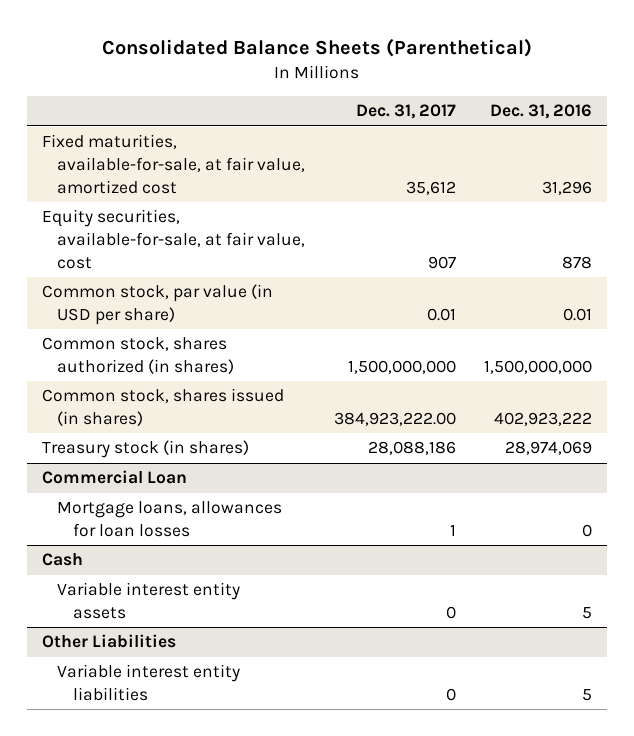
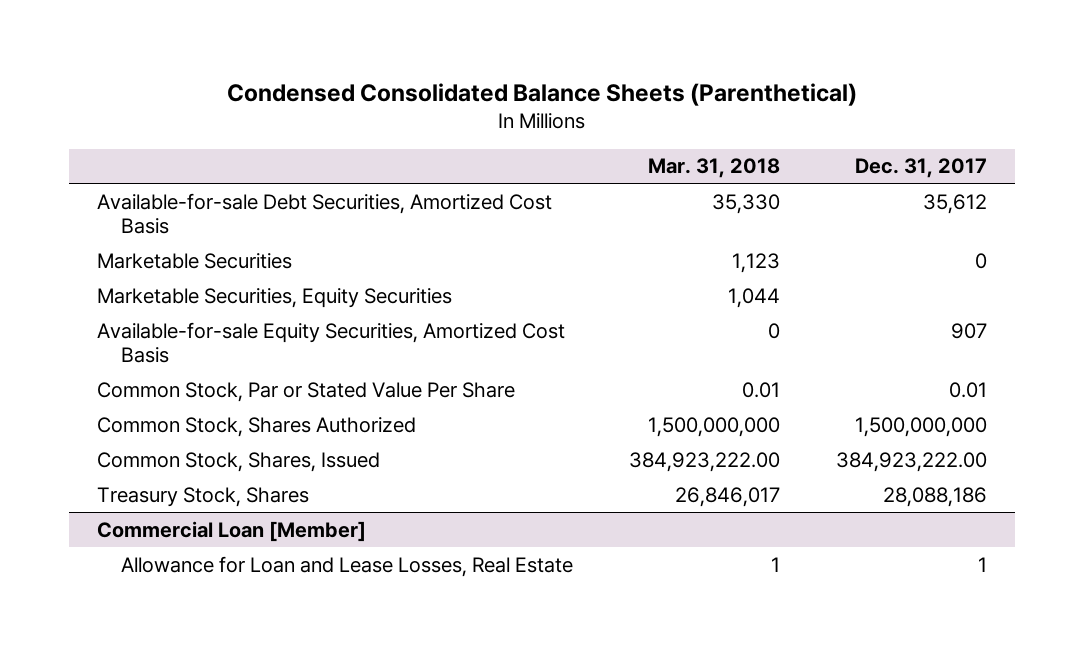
- Consolidated Balance Sheets (Parenthetical)
+ Condensed Consolidated Balance Sheets (Parenthetical)
- | Dec. 31, 2017 | Dec. 31, 2016
+ | Mar. 31, 2018 | Dec. 31, 2017
- Fixed maturities, available-for-sale, at fair value, amortized cost | 35,612 | 31,296
- Equity securities, available-for-sale, at fair value, cost | 907 | 878
- Common stock, par value (in USD per share) | 0.01 | 0.01
- Common stock, shares authorized (in shares) | 1,500,000,000 | 1,500,000,000
- Common stock, shares issued (in shares) | 384,923,222.00 | 402,923,222
- Treasury stock (in shares) | 28,088,186 | 28,974,069
- Commercial Loan
- Mortgage loans, allowances for loan losses | 1 | 0
- Cash
- Variable interest entity assets | 0 | 5
- Other Liabilities
- Variable interest entity liabilities | 0 | 5
+ Available-for-sale Debt Securities, Amortized Cost Basis | 35,330 | 35,612
+ Marketable Securities | 1,123 | 0
+ Marketable Securities, Equity Securities | 1,044 |
+ Available-for-sale Equity Securities, Amortized Cost Basis | 0 | 907
+ Common Stock, Par or Stated Value Per Share | 0.01 | 0.01
+ Common Stock, Shares Authorized | 1,500,000,000 | 1,500,000,000
+ Common Stock, Shares, Issued | 384,923,222.00 | 384,923,222.00
+ Treasury Stock, Shares | 26,846,017 | 28,088,186
+ Commercial Loan [Member]
+ Allowance for Loan and Lease Losses, Real Estate | 1 | 1

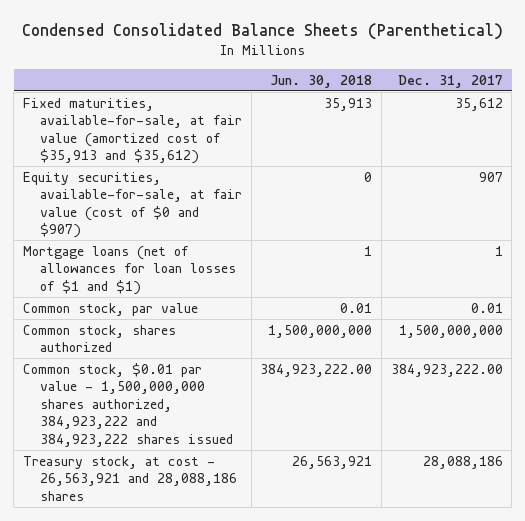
- | Mar. 31, 2018 | Dec. 31, 2017
+ | Jun. 30, 2018 | Dec. 31, 2017
- Available-for-sale Debt Securities, Amortized Cost Basis | 35,330 | 35,612
- Marketable Securities | 1,123 | 0
- Marketable Securities, Equity Securities | 1,044 |
- Available-for-sale Equity Securities, Amortized Cost Basis | 0 | 907
- Common Stock, Par or Stated Value Per Share | 0.01 | 0.01
- Common Stock, Shares Authorized | 1,500,000,000 | 1,500,000,000
- Common Stock, Shares, Issued | 384,923,222.00 | 384,923,222.00
- Treasury Stock, Shares | 26,846,017 | 28,088,186
- Commercial Loan [Member]
- Allowance for Loan and Lease Losses, Real Estate | 1 | 1
+ Fixed maturities, available-for-sale, at fair value (amortized cost of $35,913 and $35,612) | 35,913 | 35,612
+ Equity securities, available-for-sale, at fair value (cost of $0 and $907) | 0 | 907
+ Mortgage loans (net of allowances for loan losses of $1 and $1) | 1 | 1
+ Common stock, par value | 0.01 | 0.01
+ Common stock, shares authorized | 1,500,000,000 | 1,500,000,000
+ Common stock, $0.01 par value - 1,500,000,000 shares authorized, 384,923,222 and 384,923,222 shares issued | 384,923,222.00 | 384,923,222.00
+ Treasury stock, at cost - 26,563,921 and 28,088,186 shares | 26,563,921 | 28,088,186

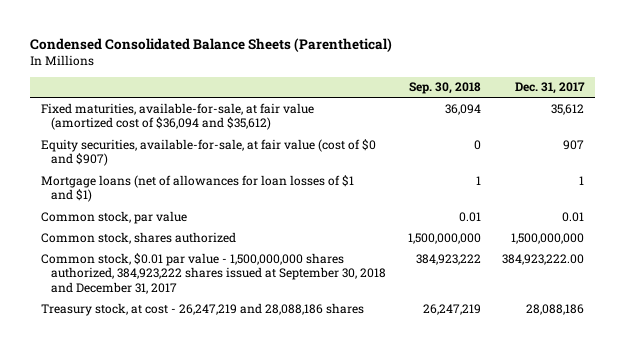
- | Jun. 30, 2018 | Dec. 31, 2017
+ | Sep. 30, 2018 | Dec. 31, 2017
- Fixed maturities, available-for-sale, at fair value (amortized cost of $35,913 and $35,612) | 35,913 | 35,612
+ Fixed maturities, available-for-sale, at fair value (amortized cost of $36,094 and $35,612) | 36,094 | 35,612
- Common stock, $0.01 par value - 1,500,000,000 shares authorized, 384,923,222 and 384,923,222 shares issued | 384,923,222.00 | 384,923,222.00
- Treasury stock, at cost - 26,563,921 and 28,088,186 shares | 26,563,921 | 28,088,186
+ Common stock, $0.01 par value - 1,500,000,000 shares authorized, 384,923,222 shares issued at September 30, 2018 and December 31, 2017 | 384,923,222 | 384,923,222.00
+ Treasury stock, at cost - 26,247,219 and 28,088,186 shares | 26,247,219 | 28,088,186

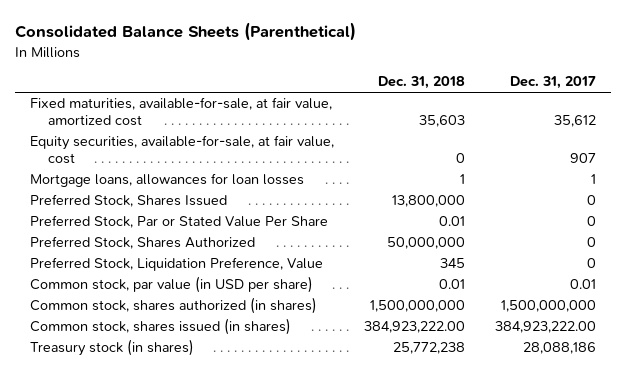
- Condensed Consolidated Balance Sheets (Parenthetical)
+ Consolidated Balance Sheets (Parenthetical)
- | Sep. 30, 2018 | Dec. 31, 2017
+ | Dec. 31, 2018 | Dec. 31, 2017
- Fixed maturities, available-for-sale, at fair value (amortized cost of $36,094 and $35,612) | 36,094 | 35,612
- Equity securities, available-for-sale, at fair value (cost of $0 and $907) | 0 | 907
- Mortgage loans (net of allowances for loan losses of $1 and $1) | 1 | 1
- Common stock, par value | 0.01 | 0.01
- Common stock, shares authorized | 1,500,000,000 | 1,500,000,000
- Common stock, $0.01 par value - 1,500,000,000 shares authorized, 384,923,222 shares issued at September 30, 2018 and December 31, 2017 | 384,923,222 | 384,923,222.00
- Treasury stock, at cost - 26,247,219 and 28,088,186 shares | 26,247,219 | 28,088,186
+ Fixed maturities, available-for-sale, at fair value, amortized cost | 35,603 | 35,612
+ Equity securities, available-for-sale, at fair value, cost | 0 | 907
+ Mortgage loans, allowances for loan losses | 1 | 1
+ Preferred Stock, Shares Issued | 13,800,000 | 0
+ Preferred Stock, Par or Stated Value Per Share | 0.01 | 0
+ Preferred Stock, Shares Authorized | 50,000,000 | 0
+ Preferred Stock, Liquidation Preference, Value | 345 | 0
+ Common stock, par value (in USD per share) | 0.01 | 0.01
+ Common stock, shares authorized (in shares) | 1,500,000,000 | 1,500,000,000
+ Common stock, shares issued (in shares) | 384,923,222.00 | 384,923,222.00
+ Treasury stock (in shares) | 25,772,238 | 28,088,186

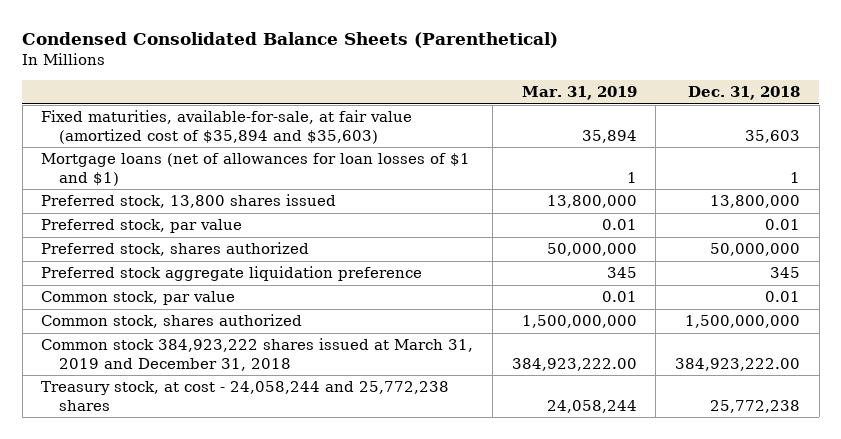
- Consolidated Balance Sheets (Parenthetical)
+ Condensed Consolidated Balance Sheets (Parenthetical)
- | Dec. 31, 2018 | Dec. 31, 2017
+ | Mar. 31, 2019 | Dec. 31, 2018
- Fixed maturities, available-for-sale, at fair value, amortized cost | 35,603 | 35,612
- Equity securities, available-for-sale, at fair value, cost | 0 | 907
- Mortgage loans, allowances for loan losses | 1 | 1
- Preferred Stock, Shares Issued | 13,800,000 | 0
- Preferred Stock, Par or Stated Value Per Share | 0.01 | 0
- Preferred Stock, Shares Authorized | 50,000,000 | 0
- Preferred Stock, Liquidation Preference, Value | 345 | 0
- Common stock, par value (in USD per share) | 0.01 | 0.01
- Common stock, shares authorized (in shares) | 1,500,000,000 | 1,500,000,000
- Common stock, shares issued (in shares) | 384,923,222.00 | 384,923,222.00
- Treasury stock (in shares) | 25,772,238 | 28,088,186
+ Fixed maturities, available-for-sale, at fair value (amortized cost of $35,894 and $35,603) | 35,894 | 35,603
+ Mortgage loans (net of allowances for loan losses of $1 and $1) | 1 | 1
+ Preferred stock, 13,800 shares issued | 13,800,000 | 13,800,000
+ Preferred stock, par value | 0.01 | 0.01
+ Preferred stock, shares authorized | 50,000,000 | 50,000,000
+ Preferred stock aggregate liquidation preference | 345 | 345
+ Common stock, par value | 0.01 | 0.01
+ Common stock, shares authorized | 1,500,000,000 | 1,500,000,000
+ Common stock 384,923,222 shares issued at March 31, 2019 and December 31, 2018 | 384,923,222.00 | 384,923,222.00
+ Treasury stock, at cost - 24,058,244 and 25,772,238 shares | 24,058,244 | 25,772,238

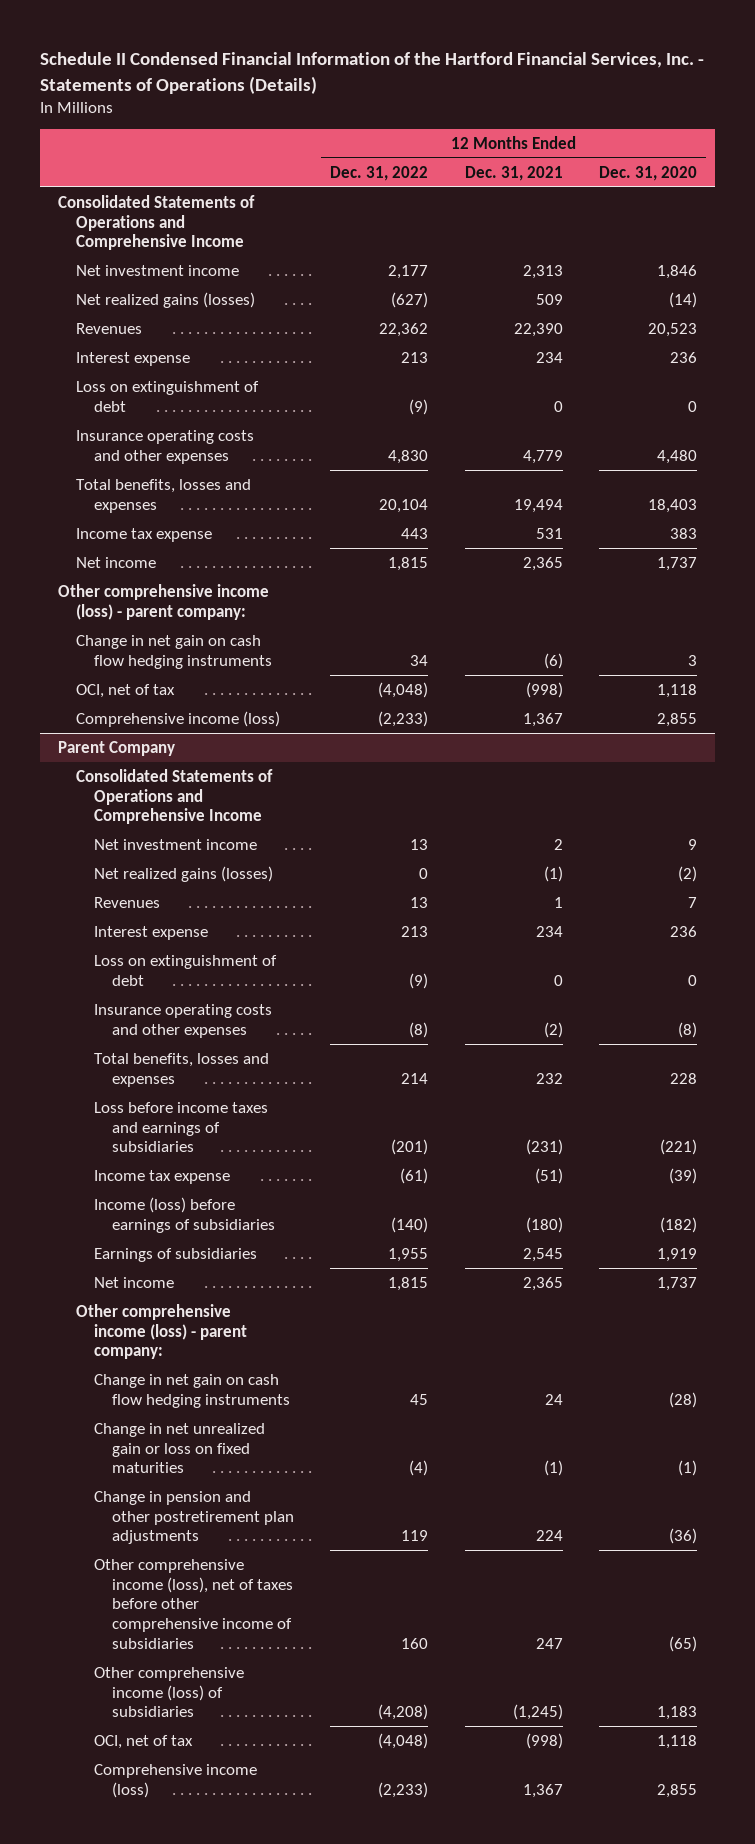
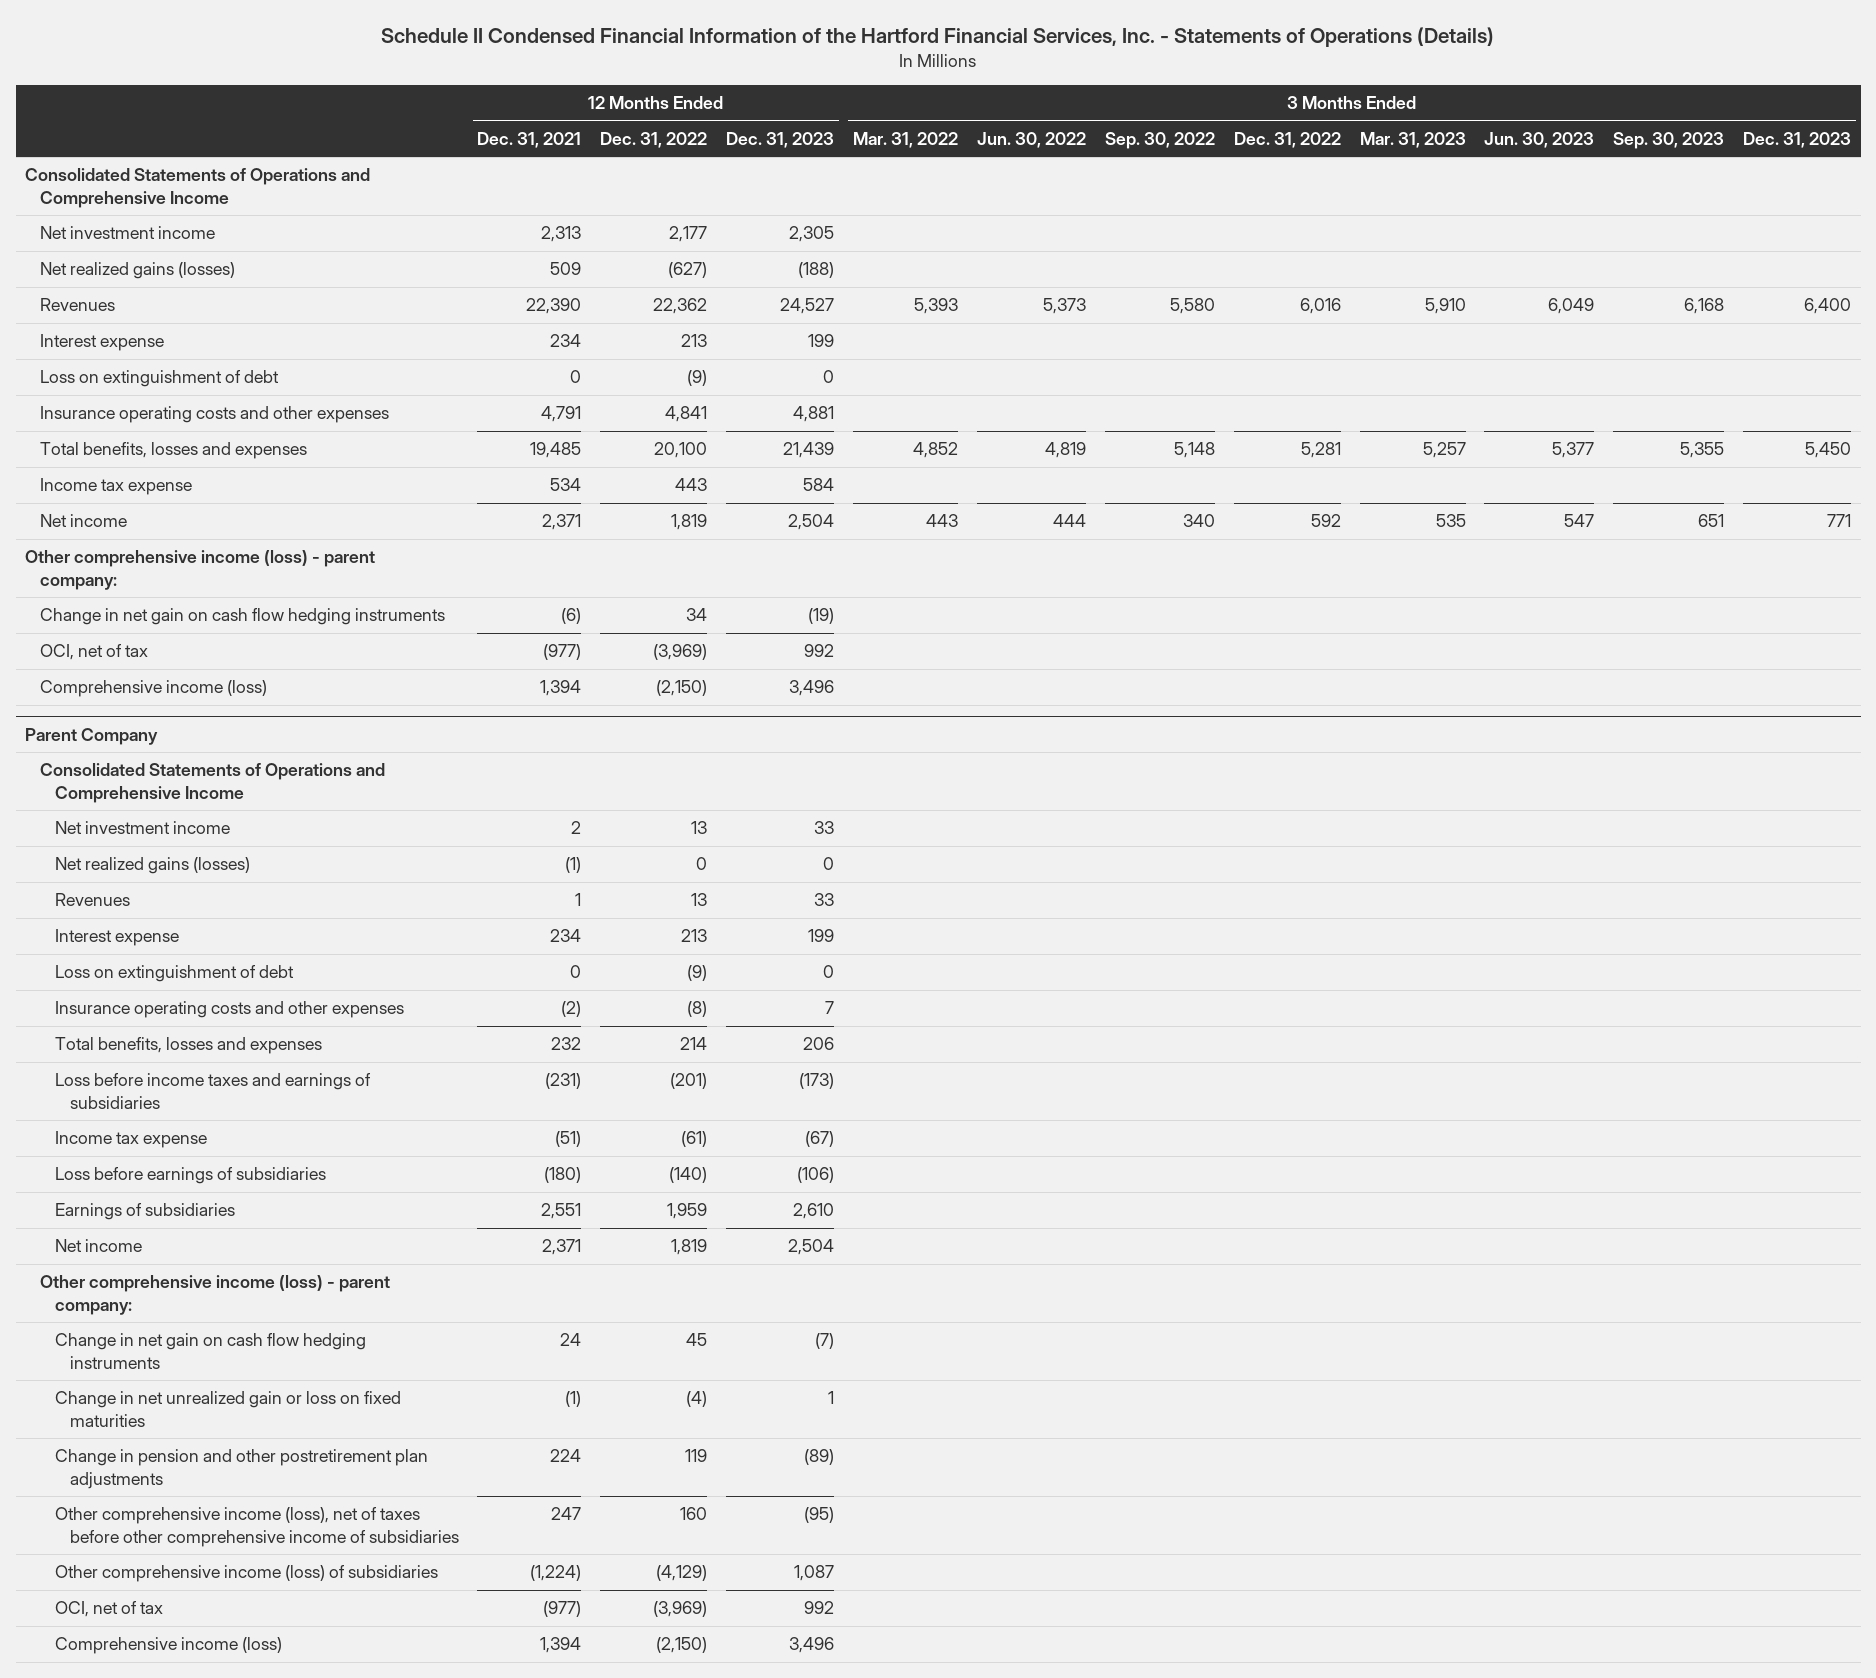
- | 12 Months Ended Dec. 31, 2022 | 12 Months Ended Dec. 31, 2021 | 12 Months Ended Dec. 31, 2020
+ | 12 Months Ended Dec. 31, 2021 | 12 Months Ended Dec. 31, 2022 | 12 Months Ended Dec. 31, 2023 | 3 Months Ended Mar. 31, 2022 | 3 Months Ended Jun. 30, 2022 | 3 Months Ended Sep. 30, 2022 | 3 Months Ended Dec. 31, 2022 | 3 Months Ended Mar. 31, 2023 | 3 Months Ended Jun. 30, 2023 | 3 Months Ended Sep. 30, 2023 | 3 Months Ended Dec. 31, 2023
- Insurance operating costs and other expenses | 4,830 | 4,779 | 4,480
- Total benefits, losses and expenses | 20,104 | 19,494 | 18,403
- Income tax expense | 443 | 531 | 383
- Net income | 1,815 | 2,365 | 1,737
+ Insurance operating costs and other expenses | 4,791 | 4,841 | 4,881 | | | | | | | |
+ Total benefits, losses and expenses | 19,485 | 20,100 | 21,439 | 4,852 | 4,819 | 5,148 | 5,281 | 5,257 | 5,377 | 5,355 | 5,450
+ Income tax expense | 534 | 443 | 584 | | | | | | | |
+ Net income | 2,371 | 1,819 | 2,504 | 443 | 444 | 340 | 592 | 535 | 547 | 651 | 771
- OCI, net of tax | (4,048) | (998) | 1,118
- Comprehensive income (loss) | (2,233) | 1,367 | 2,855
+ OCI, net of tax | (977) | (3,969) | 992 | | | | | | | |
+ Comprehensive income (loss) | 1,394 | (2,150) | 3,496 | | | | | | | |
@ Parent Company
- Income (loss) before earnings of subsidiaries | (140) | (180) | (182)
- Earnings of subsidiaries | 1,955 | 2,545 | 1,919
- Net income | 1,815 | 2,365 | 1,737
+ Loss before earnings of subsidiaries | (180) | (140) | (106) | | | | | | | |
+ Earnings of subsidiaries | 2,551 | 1,959 | 2,610 | | | | | | | |
+ Net income | 2,371 | 1,819 | 2,504 | | | | | | | |
- Other comprehensive income (loss) of subsidiaries | (4,208) | (1,245) | 1,183
- OCI, net of tax | (4,048) | (998) | 1,118
- Comprehensive income (loss) | (2,233) | 1,367 | 2,855
+ Other comprehensive income (loss) of subsidiaries | (1,224) | (4,129) | 1,087 | | | | | | | |
+ OCI, net of tax | (977) | (3,969) | 992 | | | | | | | |
+ Comprehensive income (loss) | 1,394 | (2,150) | 3,496 | | | | | | | |

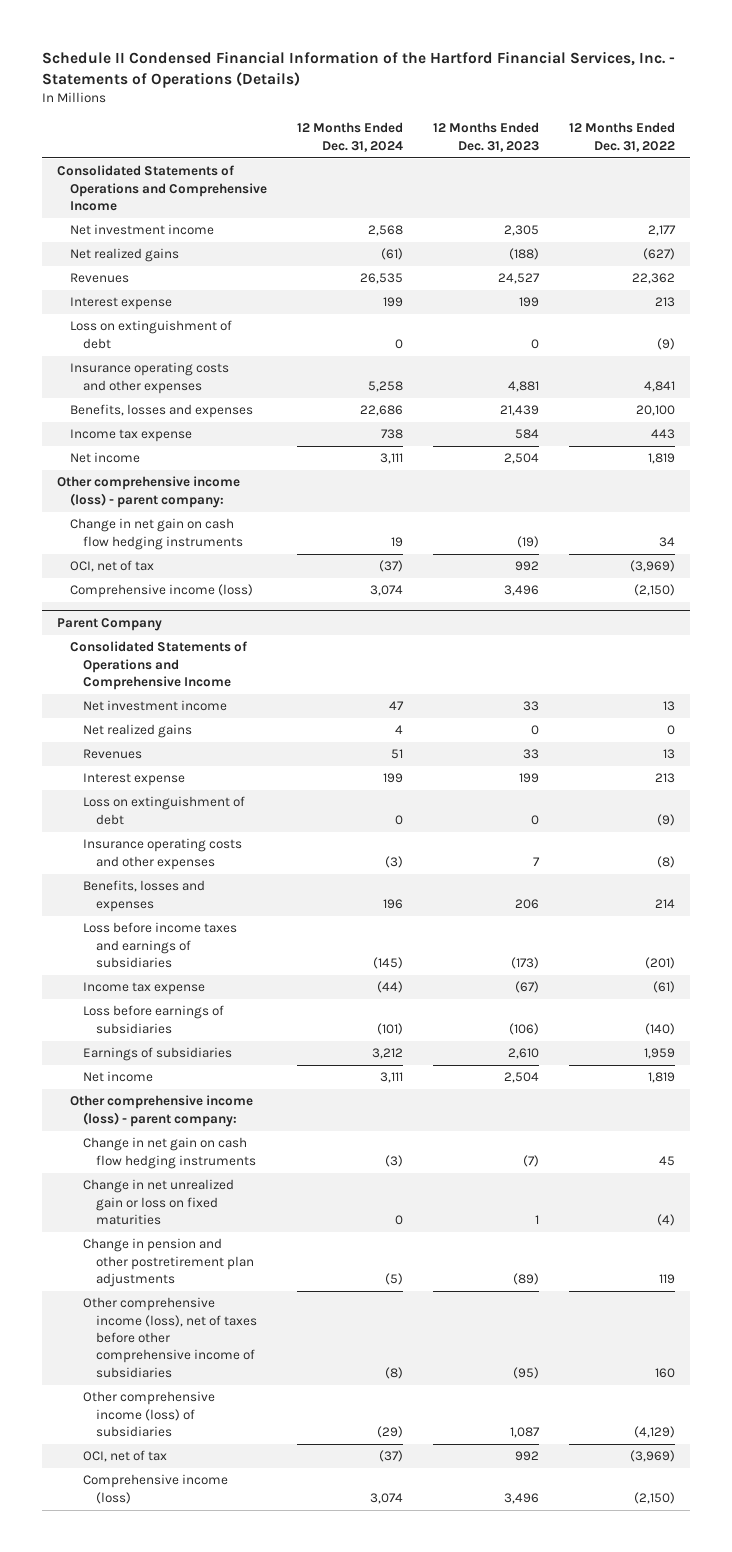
- | 12 Months Ended Dec. 31, 2021 | 12 Months Ended Dec. 31, 2022 | 12 Months Ended Dec. 31, 2023 | 3 Months Ended Mar. 31, 2022 | 3 Months Ended Jun. 30, 2022 | 3 Months Ended Sep. 30, 2022 | 3 Months Ended Dec. 31, 2022 | 3 Months Ended Mar. 31, 2023 | 3 Months Ended Jun. 30, 2023 | 3 Months Ended Sep. 30, 2023 | 3 Months Ended Dec. 31, 2023
+ | 12 Months Ended Dec. 31, 2024 | 12 Months Ended Dec. 31, 2023 | 12 Months Ended Dec. 31, 2022
- Net realized gains (losses) | 509 | (627) | (188) | | | | | | | |
+ Net realized gains | (61) | (188) | (627)
- Total benefits, losses and expenses | 19,485 | 20,100 | 21,439 | 4,852 | 4,819 | 5,148 | 5,281 | 5,257 | 5,377 | 5,355 | 5,450
+ Benefits, losses and expenses | 22,686 | 21,439 | 20,100
@ Parent Company
- Net realized gains (losses) | (1) | 0 | 0 | | | | | | | |
+ Net realized gains | 4 | 0 | 0
- Total benefits, losses and expenses | 232 | 214 | 206 | | | | | | | |
+ Benefits, losses and expenses | 196 | 206 | 214

